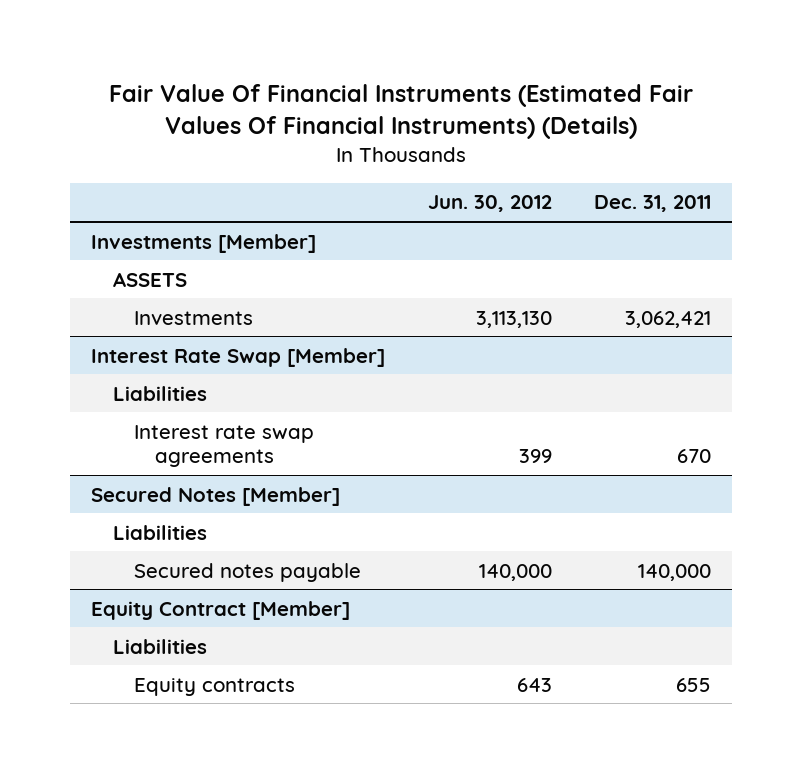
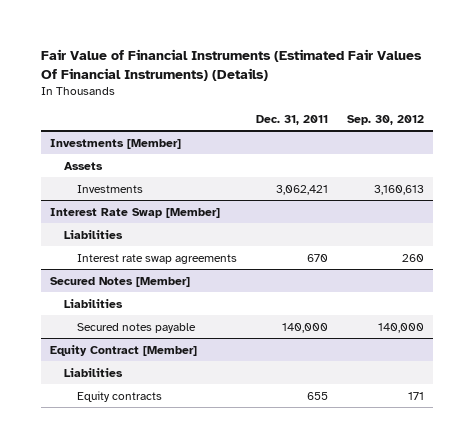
- Fair Value Of Financial Instruments (Estimated Fair Values Of Financial Instruments) (Details)
+ Fair Value of Financial Instruments (Estimated Fair Values Of Financial Instruments) (Details)
- | Jun. 30, 2012 | Dec. 31, 2011
+ | Dec. 31, 2011 | Sep. 30, 2012
@ Investments [Member]
- ASSETS
+ Assets

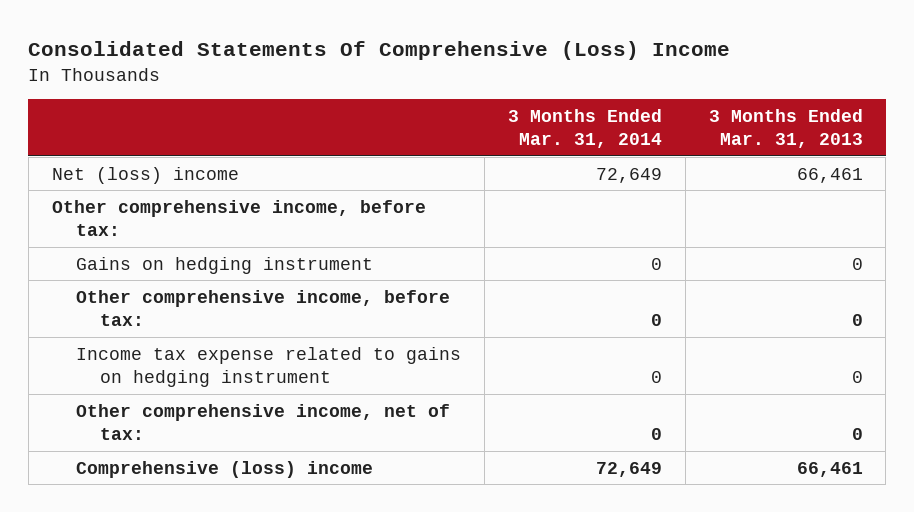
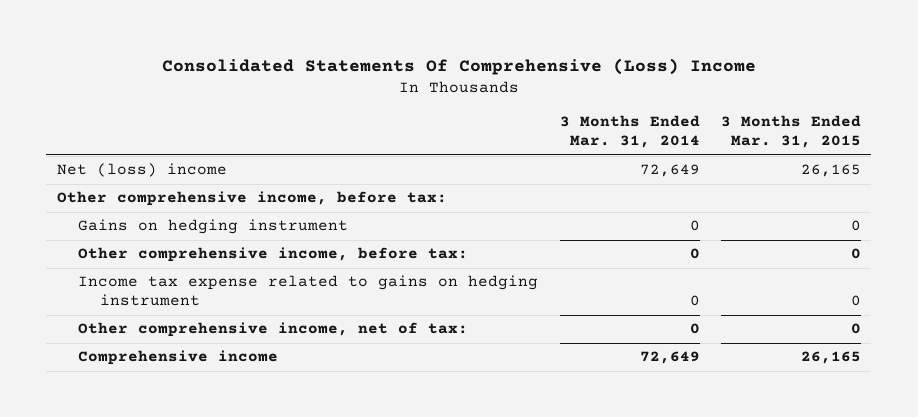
- | 3 Months Ended Mar. 31, 2014 | 3 Months Ended Mar. 31, 2013
+ | 3 Months Ended Mar. 31, 2014 | 3 Months Ended Mar. 31, 2015
- Comprehensive (loss) income | 72,649 | 66,461
+ Comprehensive income | 72,649 | 26,165

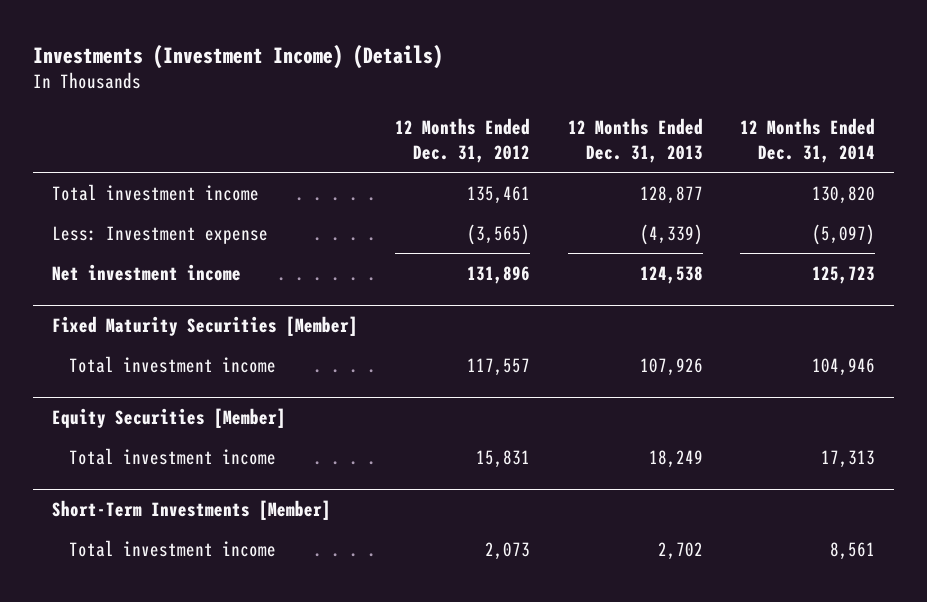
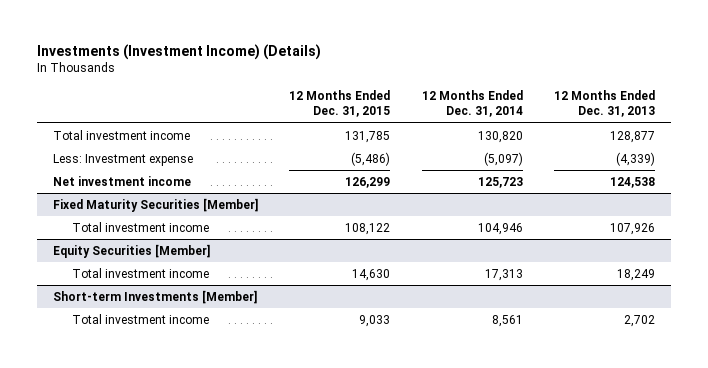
- | 12 Months Ended Dec. 31, 2012 | 12 Months Ended Dec. 31, 2013 | 12 Months Ended Dec. 31, 2014
+ | 12 Months Ended Dec. 31, 2015 | 12 Months Ended Dec. 31, 2014 | 12 Months Ended Dec. 31, 2013
- Short-Term Investments [Member]
+ Short-term Investments [Member]

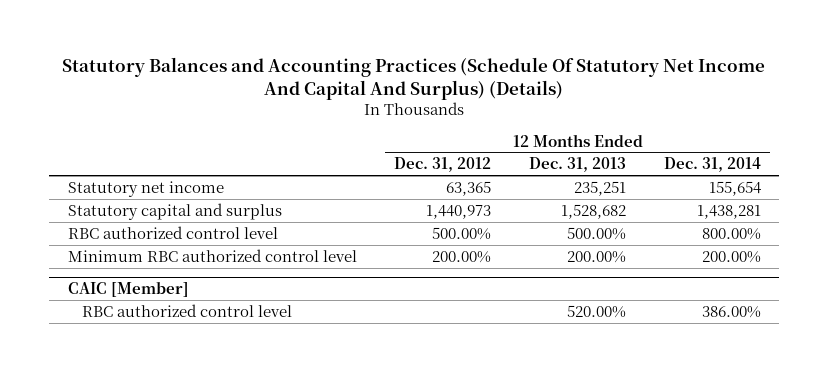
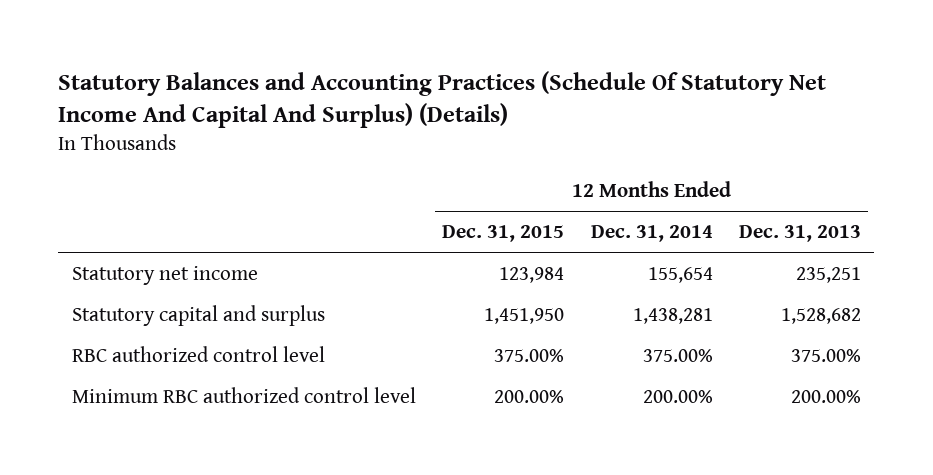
- | 12 Months Ended Dec. 31, 2012 | 12 Months Ended Dec. 31, 2013 | 12 Months Ended Dec. 31, 2014
+ | 12 Months Ended Dec. 31, 2015 | 12 Months Ended Dec. 31, 2014 | 12 Months Ended Dec. 31, 2013
- RBC authorized control level | 500.00% | 500.00% | 800.00%
+ RBC authorized control level | 375.00% | 375.00% | 375.00%
- CAIC [Member]
- RBC authorized control level | | 520.00% | 386.00%

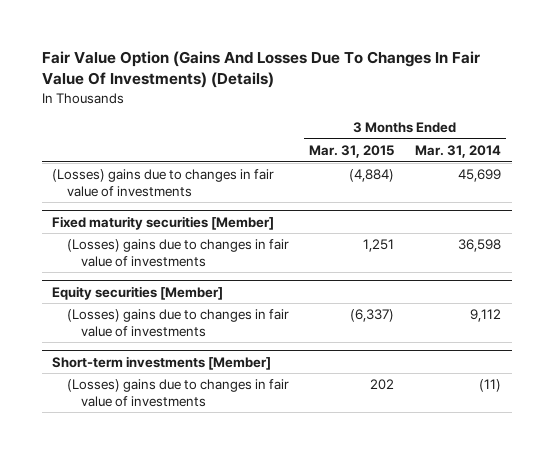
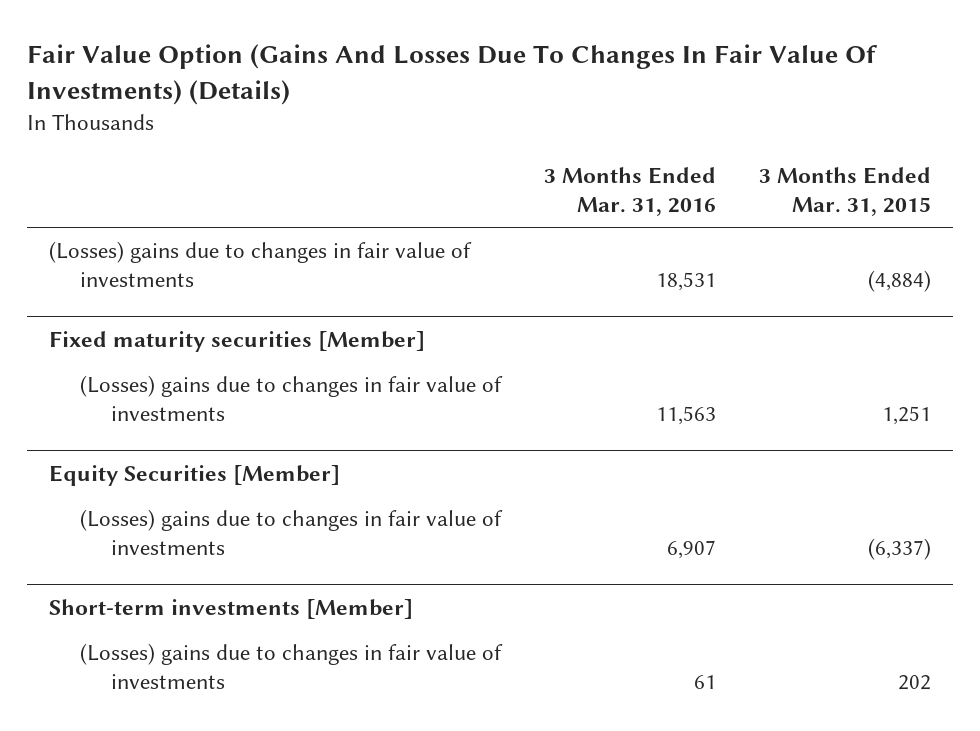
- | 3 Months Ended Mar. 31, 2015 | 3 Months Ended Mar. 31, 2014
+ | 3 Months Ended Mar. 31, 2016 | 3 Months Ended Mar. 31, 2015
- Equity securities [Member]
+ Equity Securities [Member]

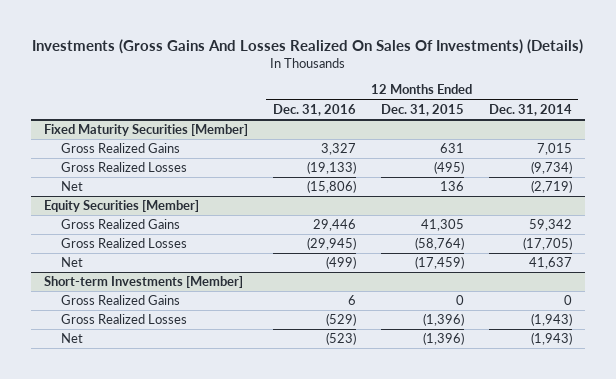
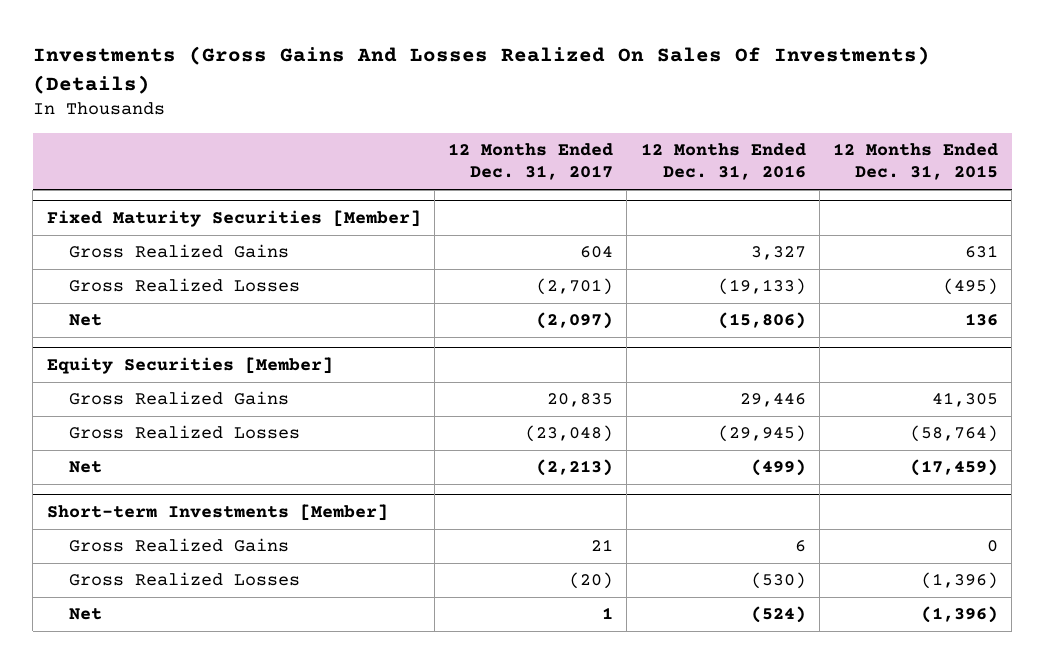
- | 12 Months Ended Dec. 31, 2016 | 12 Months Ended Dec. 31, 2015 | 12 Months Ended Dec. 31, 2014
+ | 12 Months Ended Dec. 31, 2017 | 12 Months Ended Dec. 31, 2016 | 12 Months Ended Dec. 31, 2015
@ Short-term Investments [Member]
- Gross Realized Losses | (529) | (1,396) | (1,943)
- Net | (523) | (1,396) | (1,943)
+ Gross Realized Losses | (20) | (530) | (1,396)
+ Net | 1 | (524) | (1,396)

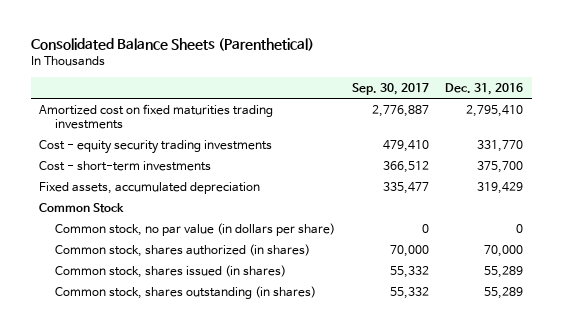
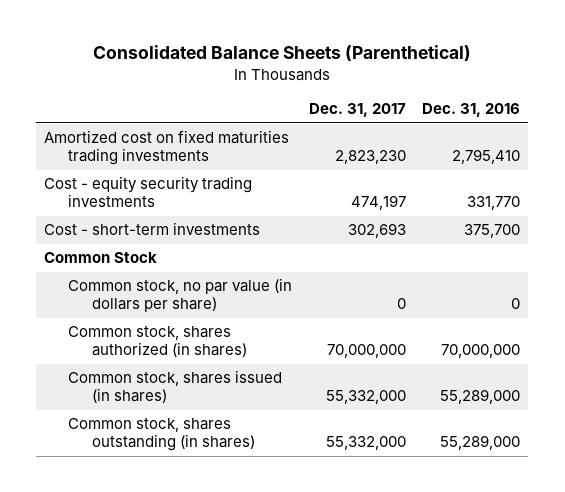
- | Sep. 30, 2017 | Dec. 31, 2016
+ | Dec. 31, 2017 | Dec. 31, 2016
- Fixed assets, accumulated depreciation | 335,477 | 319,429
- Common stock, shares authorized (in shares) | 70,000 | 70,000
- Common stock, shares issued (in shares) | 55,332 | 55,289
- Common stock, shares outstanding (in shares) | 55,332 | 55,289
+ Common stock, shares authorized (in shares) | 70,000,000 | 70,000,000
+ Common stock, shares issued (in shares) | 55,332,000 | 55,289,000
+ Common stock, shares outstanding (in shares) | 55,332,000 | 55,289,000

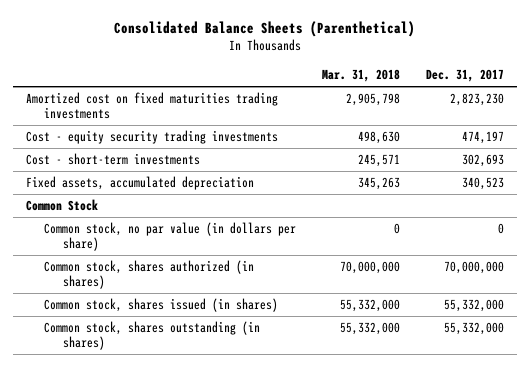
- | Dec. 31, 2017 | Dec. 31, 2016
+ | Mar. 31, 2018 | Dec. 31, 2017
+ Fixed assets, accumulated depreciation | 345,263 | 340,523

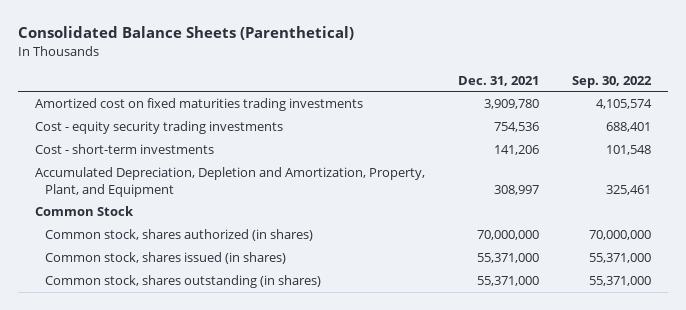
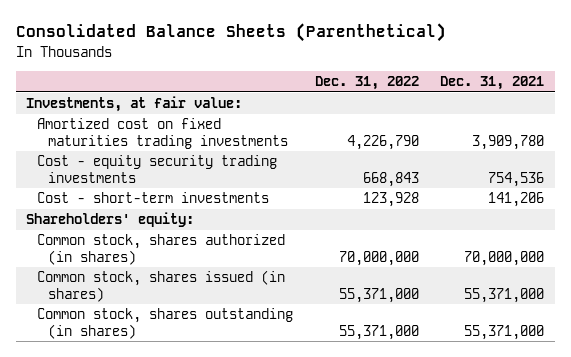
- | Dec. 31, 2021 | Sep. 30, 2022
+ | Dec. 31, 2022 | Dec. 31, 2021
+ Investments, at fair value:
- Accumulated Depreciation, Depletion and Amortization, Property, Plant, and Equipment | 308,997 | 325,461
- Common Stock
+ Shareholders' equity:

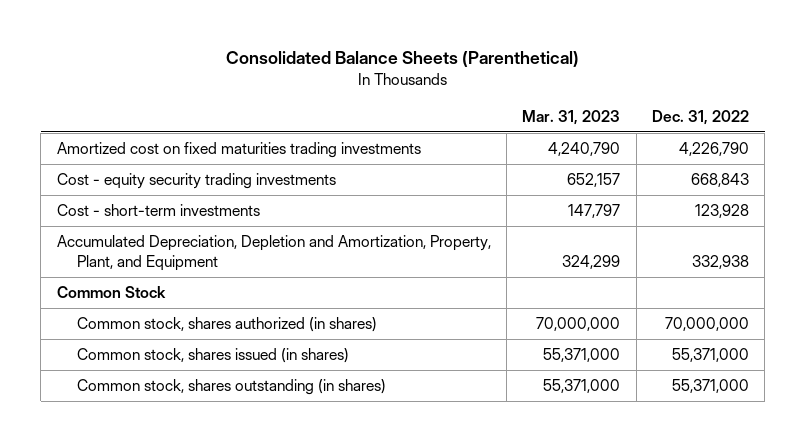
- | Dec. 31, 2022 | Dec. 31, 2021
+ | Mar. 31, 2023 | Dec. 31, 2022
- Investments, at fair value:
- Shareholders' equity:
+ Accumulated Depreciation, Depletion and Amortization, Property, Plant, and Equipment | 324,299 | 332,938
+ Common Stock

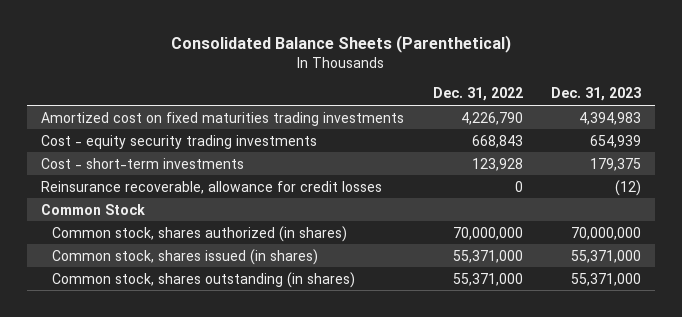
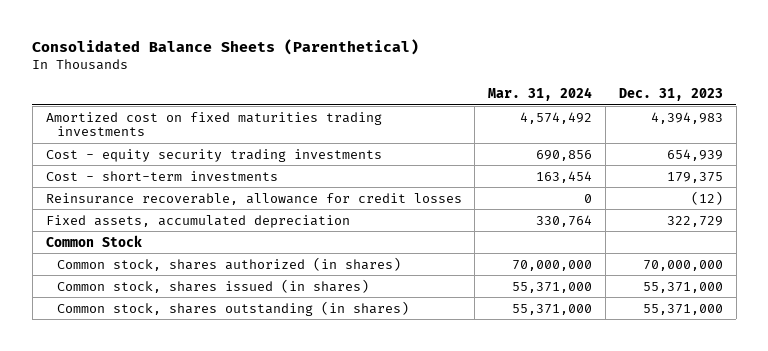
- | Dec. 31, 2022 | Dec. 31, 2023
+ | Mar. 31, 2024 | Dec. 31, 2023
+ Fixed assets, accumulated depreciation | 330,764 | 322,729

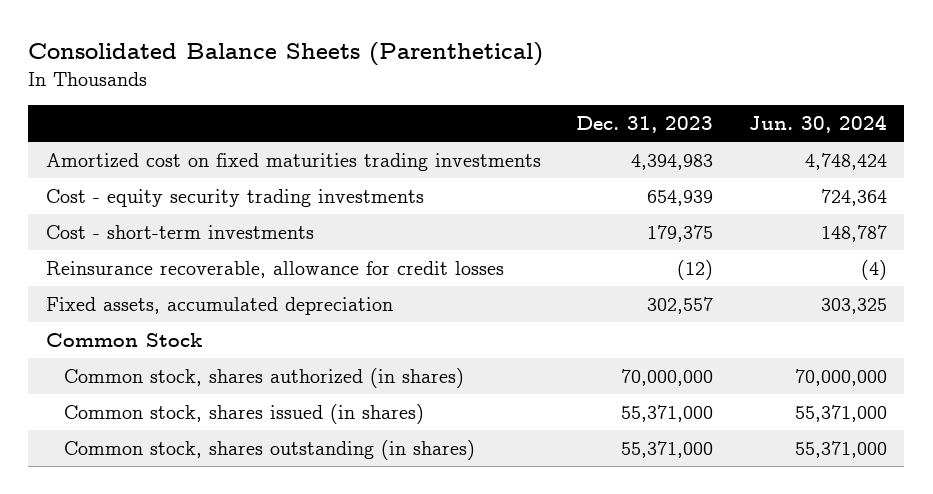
- | Mar. 31, 2024 | Dec. 31, 2023
+ | Dec. 31, 2023 | Jun. 30, 2024
- Fixed assets, accumulated depreciation | 330,764 | 322,729
+ Fixed assets, accumulated depreciation | 302,557 | 303,325

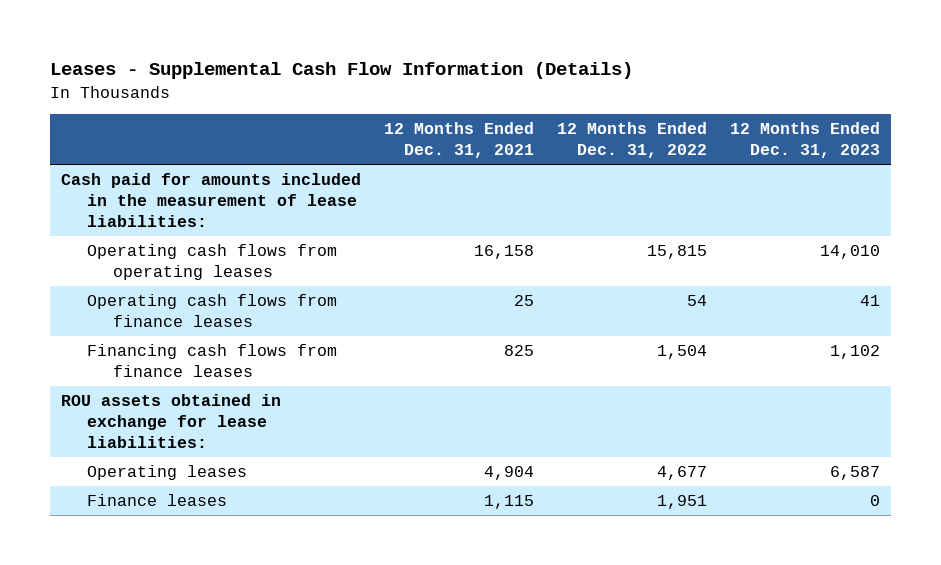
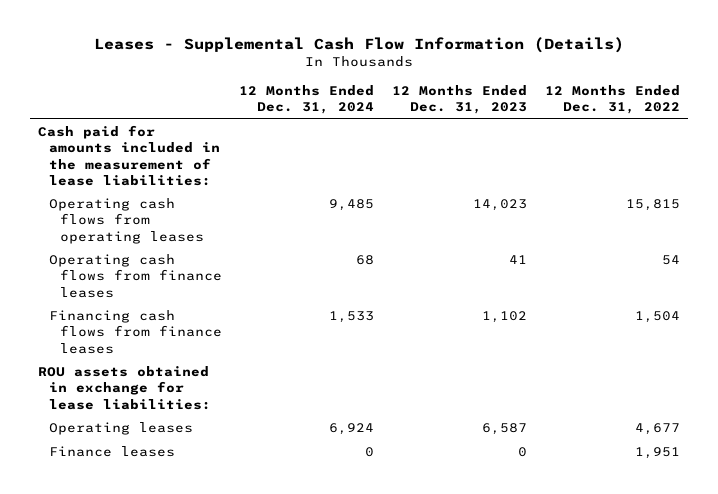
- | 12 Months Ended Dec. 31, 2021 | 12 Months Ended Dec. 31, 2022 | 12 Months Ended Dec. 31, 2023
+ | 12 Months Ended Dec. 31, 2024 | 12 Months Ended Dec. 31, 2023 | 12 Months Ended Dec. 31, 2022
- Operating cash flows from operating leases | 16,158 | 15,815 | 14,010
+ Operating cash flows from operating leases | 9,485 | 14,023 | 15,815

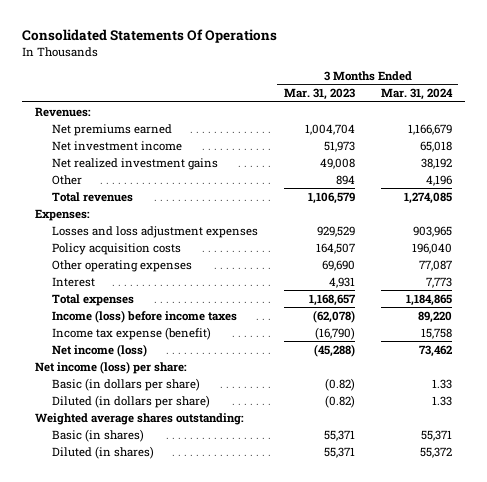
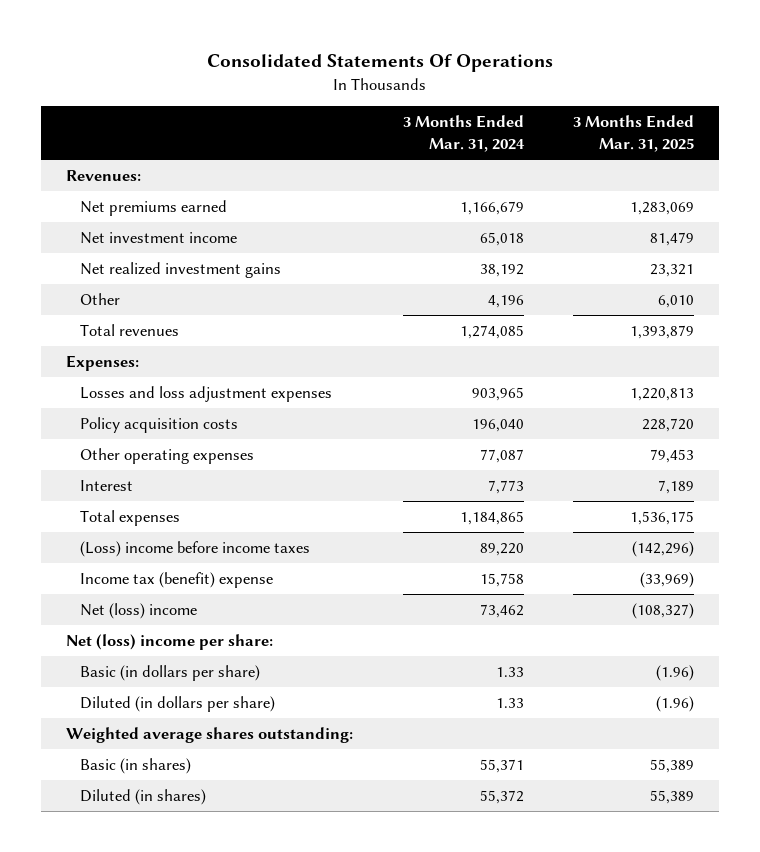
- | 3 Months Ended Mar. 31, 2023 | 3 Months Ended Mar. 31, 2024
+ | 3 Months Ended Mar. 31, 2024 | 3 Months Ended Mar. 31, 2025
- Income (loss) before income taxes | (62,078) | 89,220
- Income tax expense (benefit) | (16,790) | 15,758
- Net income (loss) | (45,288) | 73,462
- Net income (loss) per share:
+ (Loss) income before income taxes | 89,220 | (142,296)
+ Income tax (benefit) expense | 15,758 | (33,969)
+ Net (loss) income | 73,462 | (108,327)
+ Net (loss) income per share:

